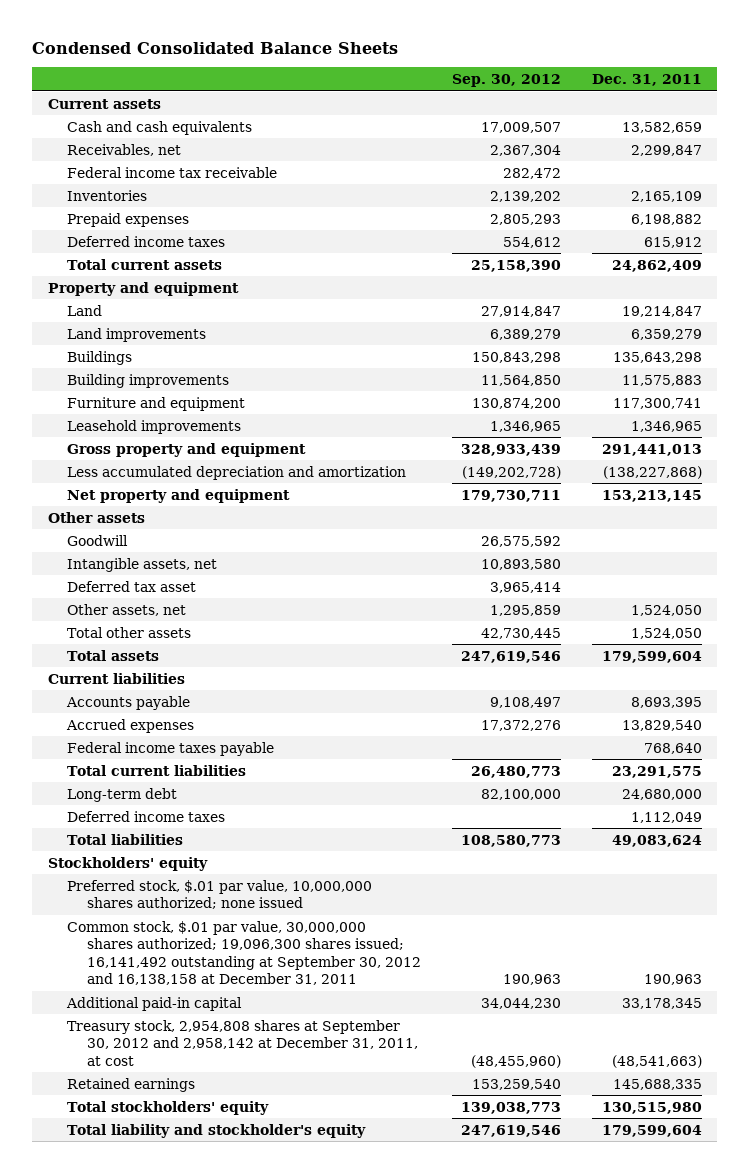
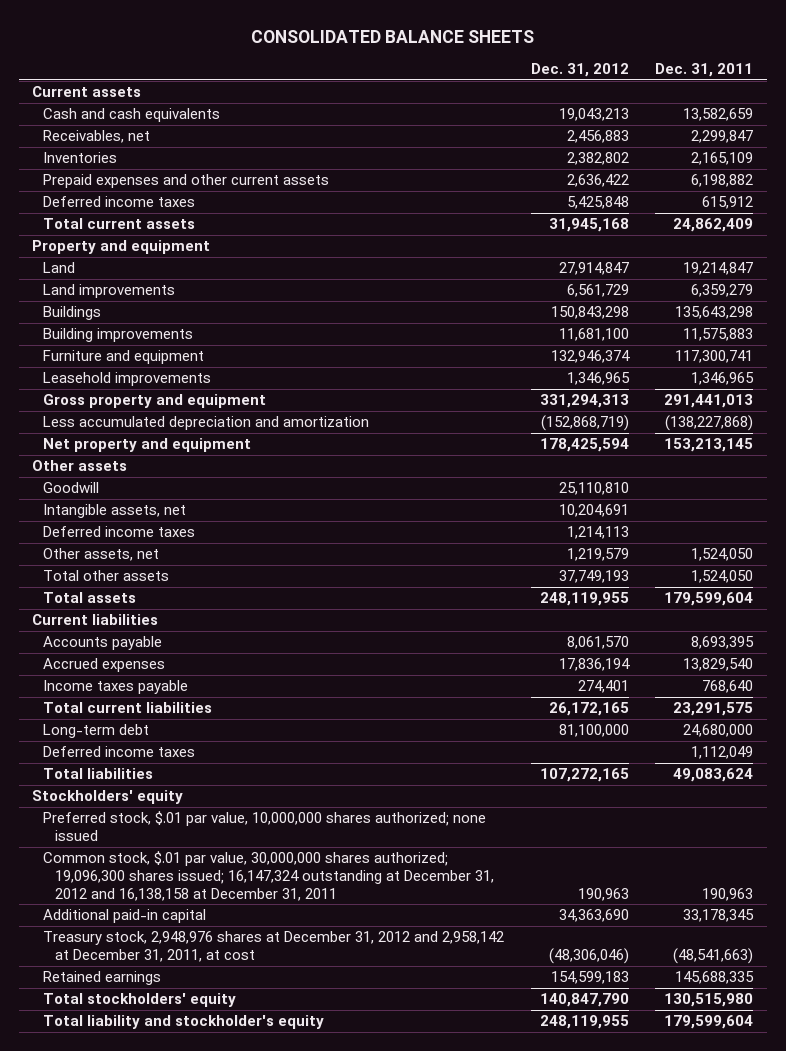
- Condensed Consolidated Balance Sheets
+ CONSOLIDATED BALANCE SHEETS
- | Sep. 30, 2012 | Dec. 31, 2011
+ | Dec. 31, 2012 | Dec. 31, 2011
- Federal income tax receivable | 282,472 |
- Prepaid expenses | 2,805,293 | 6,198,882
+ Prepaid expenses and other current assets | 2,636,422 | 6,198,882
- Deferred tax asset | 3,965,414 |
+ Deferred income taxes | 1,214,113 |
- Federal income taxes payable | | 768,640
+ Income taxes payable | 274,401 | 768,640
- Common stock, $.01 par value, 30,000,000 shares authorized; 19,096,300 shares issued; 16,141,492 outstanding at September 30, 2012 and 16,138,158 at December 31, 2011 | 190,963 | 190,963
+ Common stock, $.01 par value, 30,000,000 shares authorized; 19,096,300 shares issued; 16,147,324 outstanding at December 31, 2012 and 16,138,158 at December 31, 2011 | 190,963 | 190,963
- Treasury stock, 2,954,808 shares at September 30, 2012 and 2,958,142 at December 31, 2011, at cost | (48,455,960) | (48,541,663)
+ Treasury stock, 2,948,976 shares at December 31, 2012 and 2,958,142 at December 31, 2011, at cost | (48,306,046) | (48,541,663)

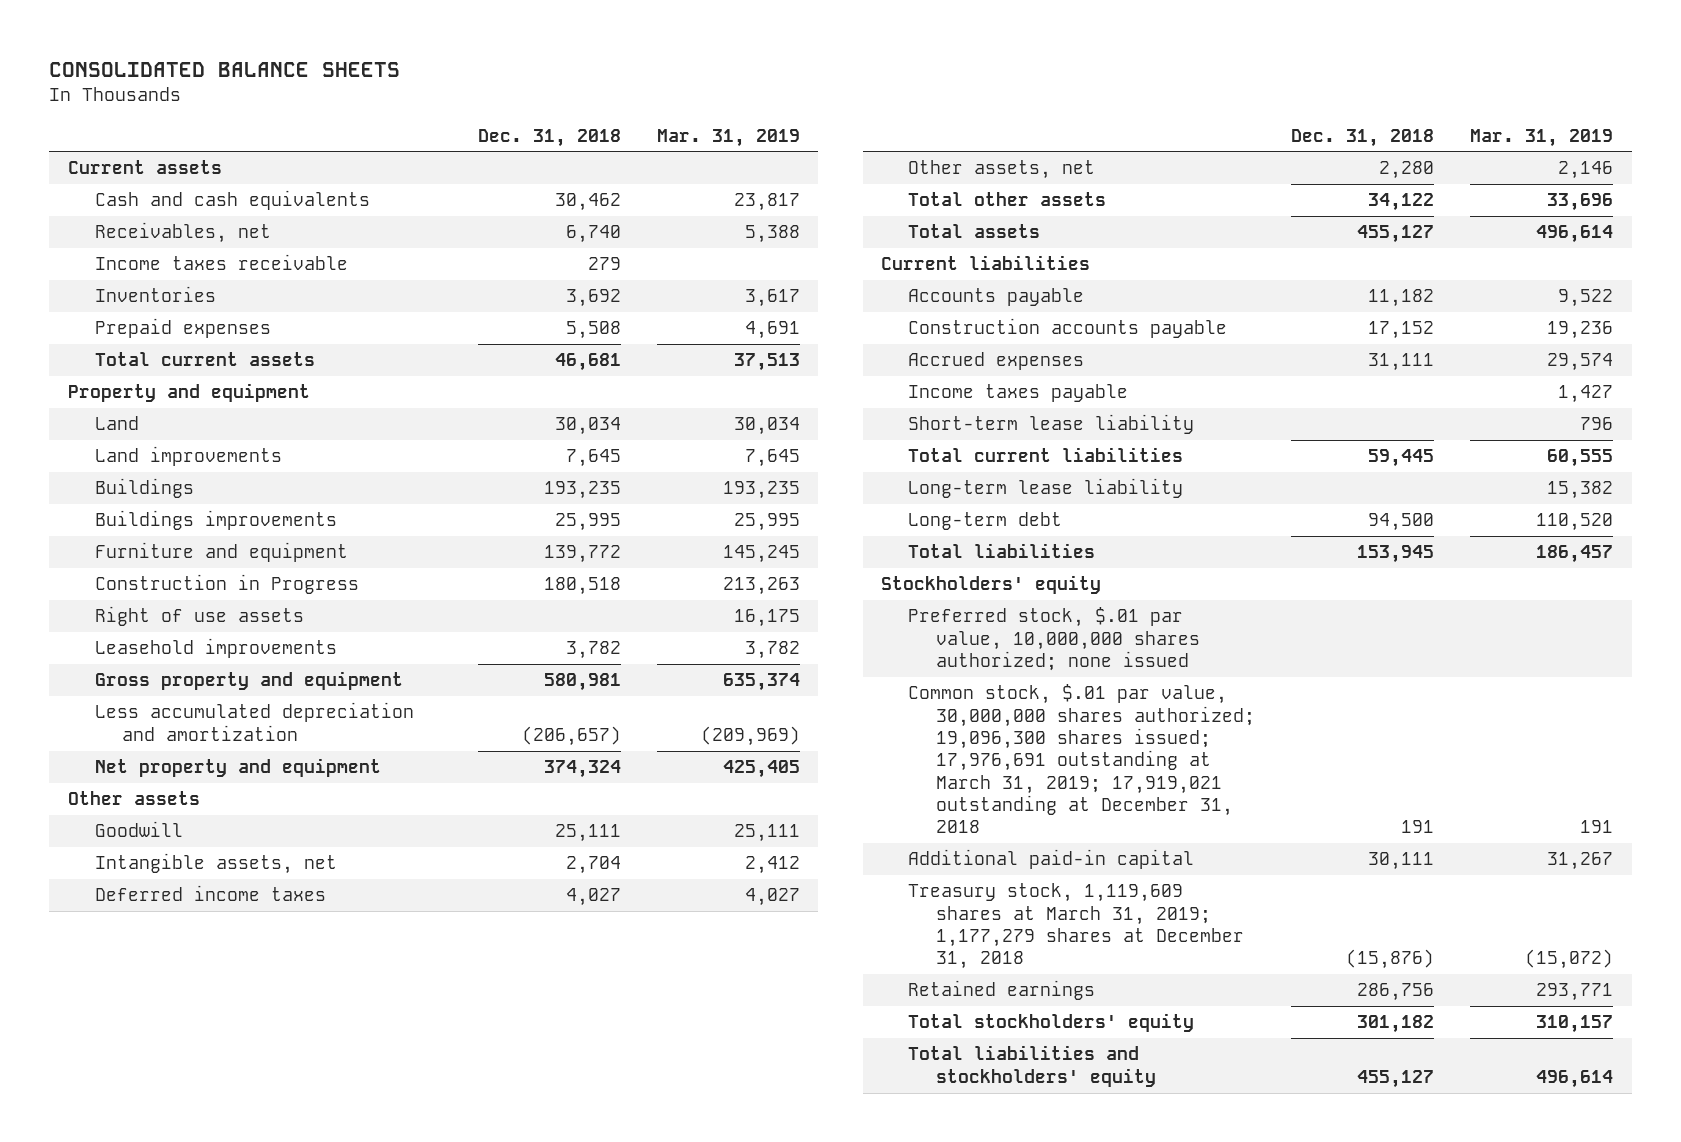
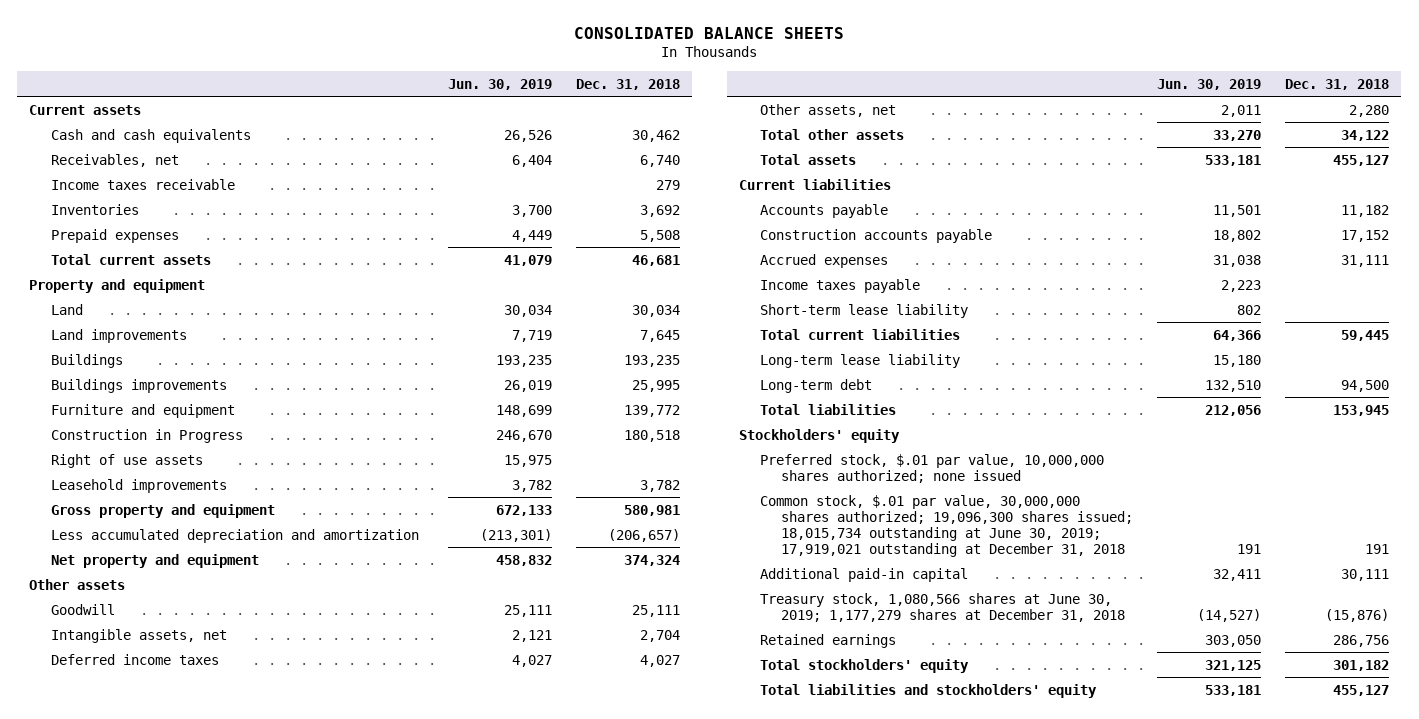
- | Dec. 31, 2018 | Mar. 31, 2019
+ | Jun. 30, 2019 | Dec. 31, 2018
- Common stock, $.01 par value, 30,000,000 shares authorized; 19,096,300 shares issued; 17,976,691 outstanding at March 31, 2019; 17,919,021 outstanding at December 31, 2018 | 191 | 191
+ Common stock, $.01 par value, 30,000,000 shares authorized; 19,096,300 shares issued; 18,015,734 outstanding at June 30, 2019; 17,919,021 outstanding at December 31, 2018 | 191 | 191
- Treasury stock, 1,119,609 shares at March 31, 2019; 1,177,279 shares at December 31, 2018 | (15,876) | (15,072)
+ Treasury stock, 1,080,566 shares at June 30, 2019; 1,177,279 shares at December 31, 2018 | (14,527) | (15,876)

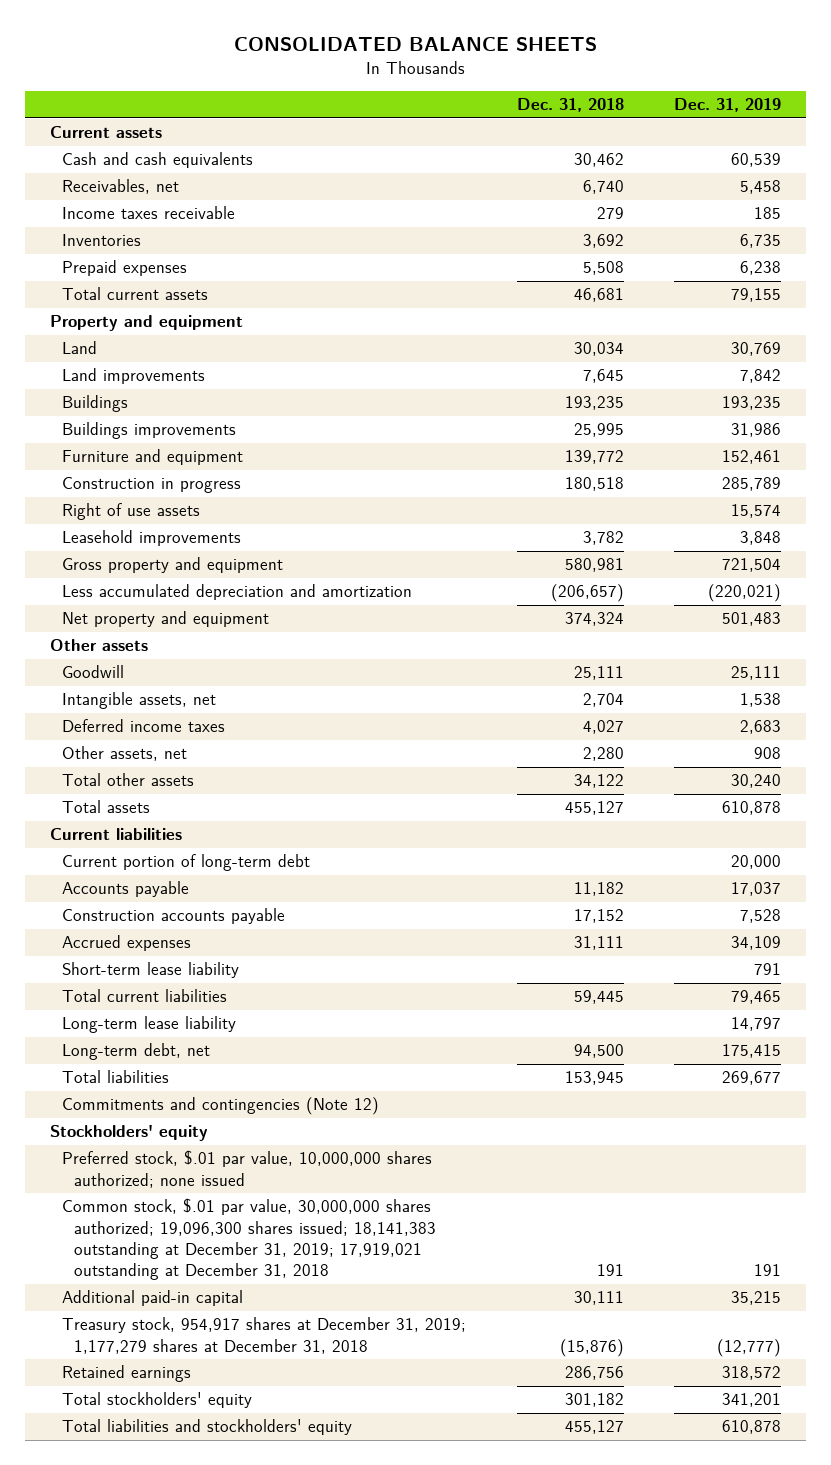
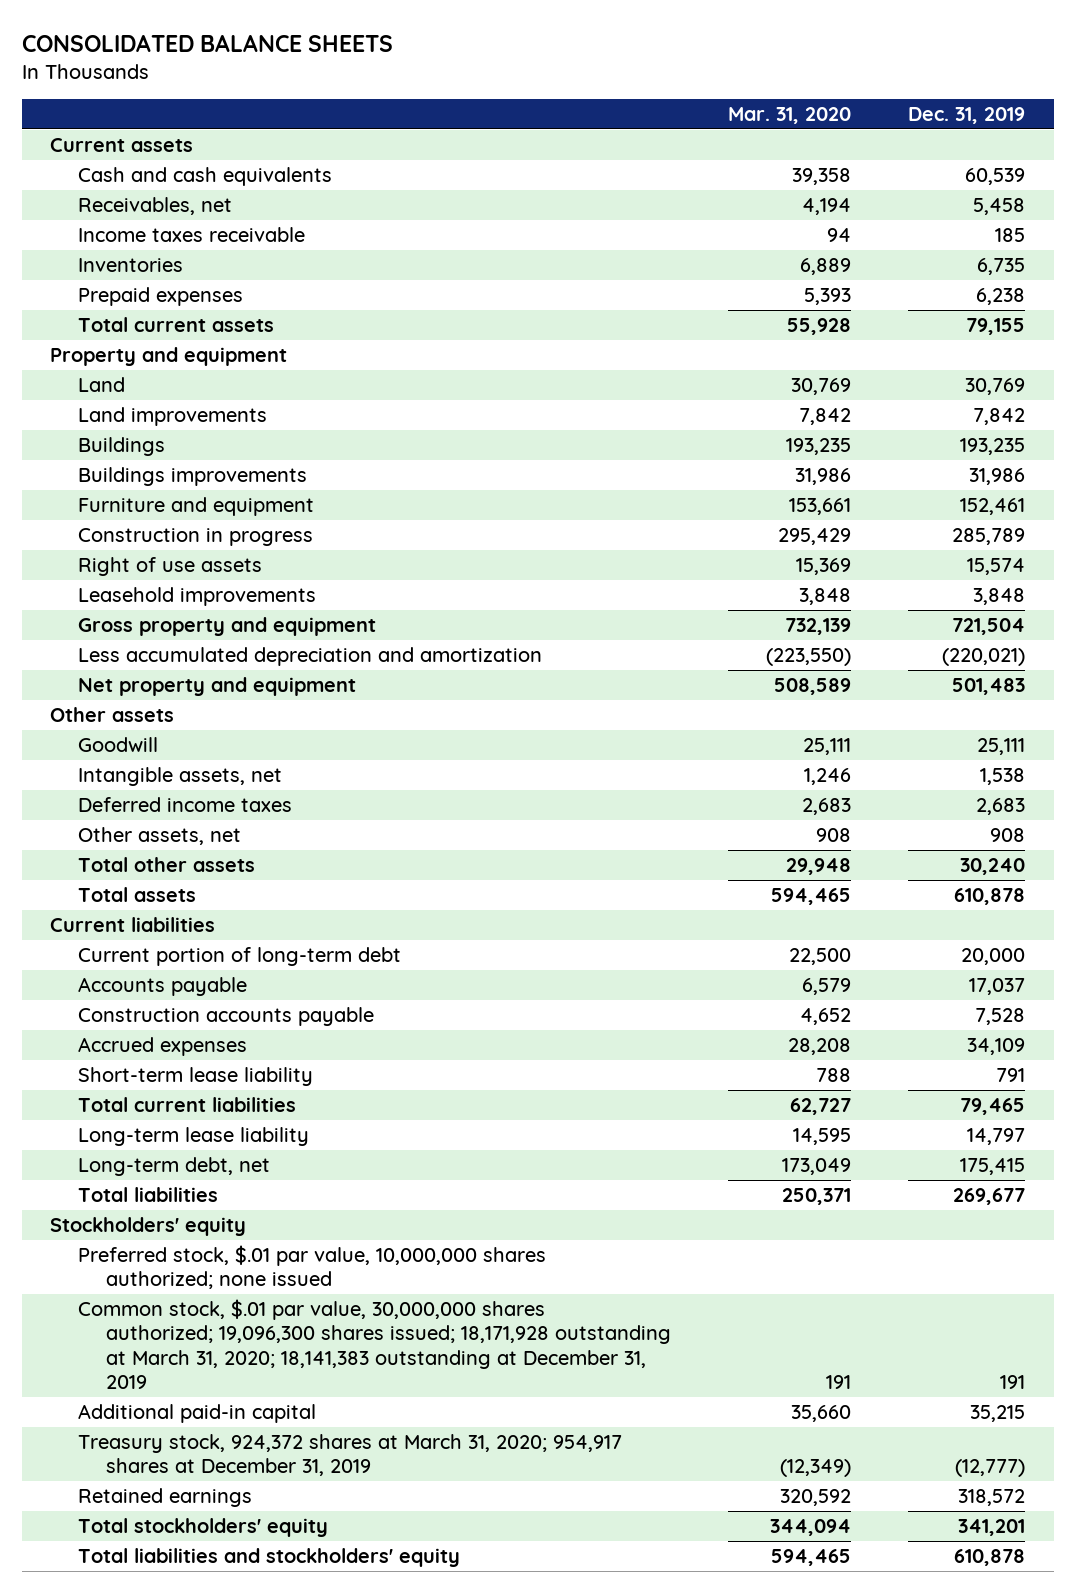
- | Dec. 31, 2018 | Dec. 31, 2019
+ | Mar. 31, 2020 | Dec. 31, 2019
- Commitments and contingencies (Note 12)
- Common stock, $.01 par value, 30,000,000 shares authorized; 19,096,300 shares issued; 18,141,383 outstanding at December 31, 2019; 17,919,021 outstanding at December 31, 2018 | 191 | 191
+ Common stock, $.01 par value, 30,000,000 shares authorized; 19,096,300 shares issued; 18,171,928 outstanding at March 31, 2020; 18,141,383 outstanding at December 31, 2019 | 191 | 191
- Treasury stock, 954,917 shares at December 31, 2019; 1,177,279 shares at December 31, 2018 | (15,876) | (12,777)
+ Treasury stock, 924,372 shares at March 31, 2020; 954,917 shares at December 31, 2019 | (12,349) | (12,777)

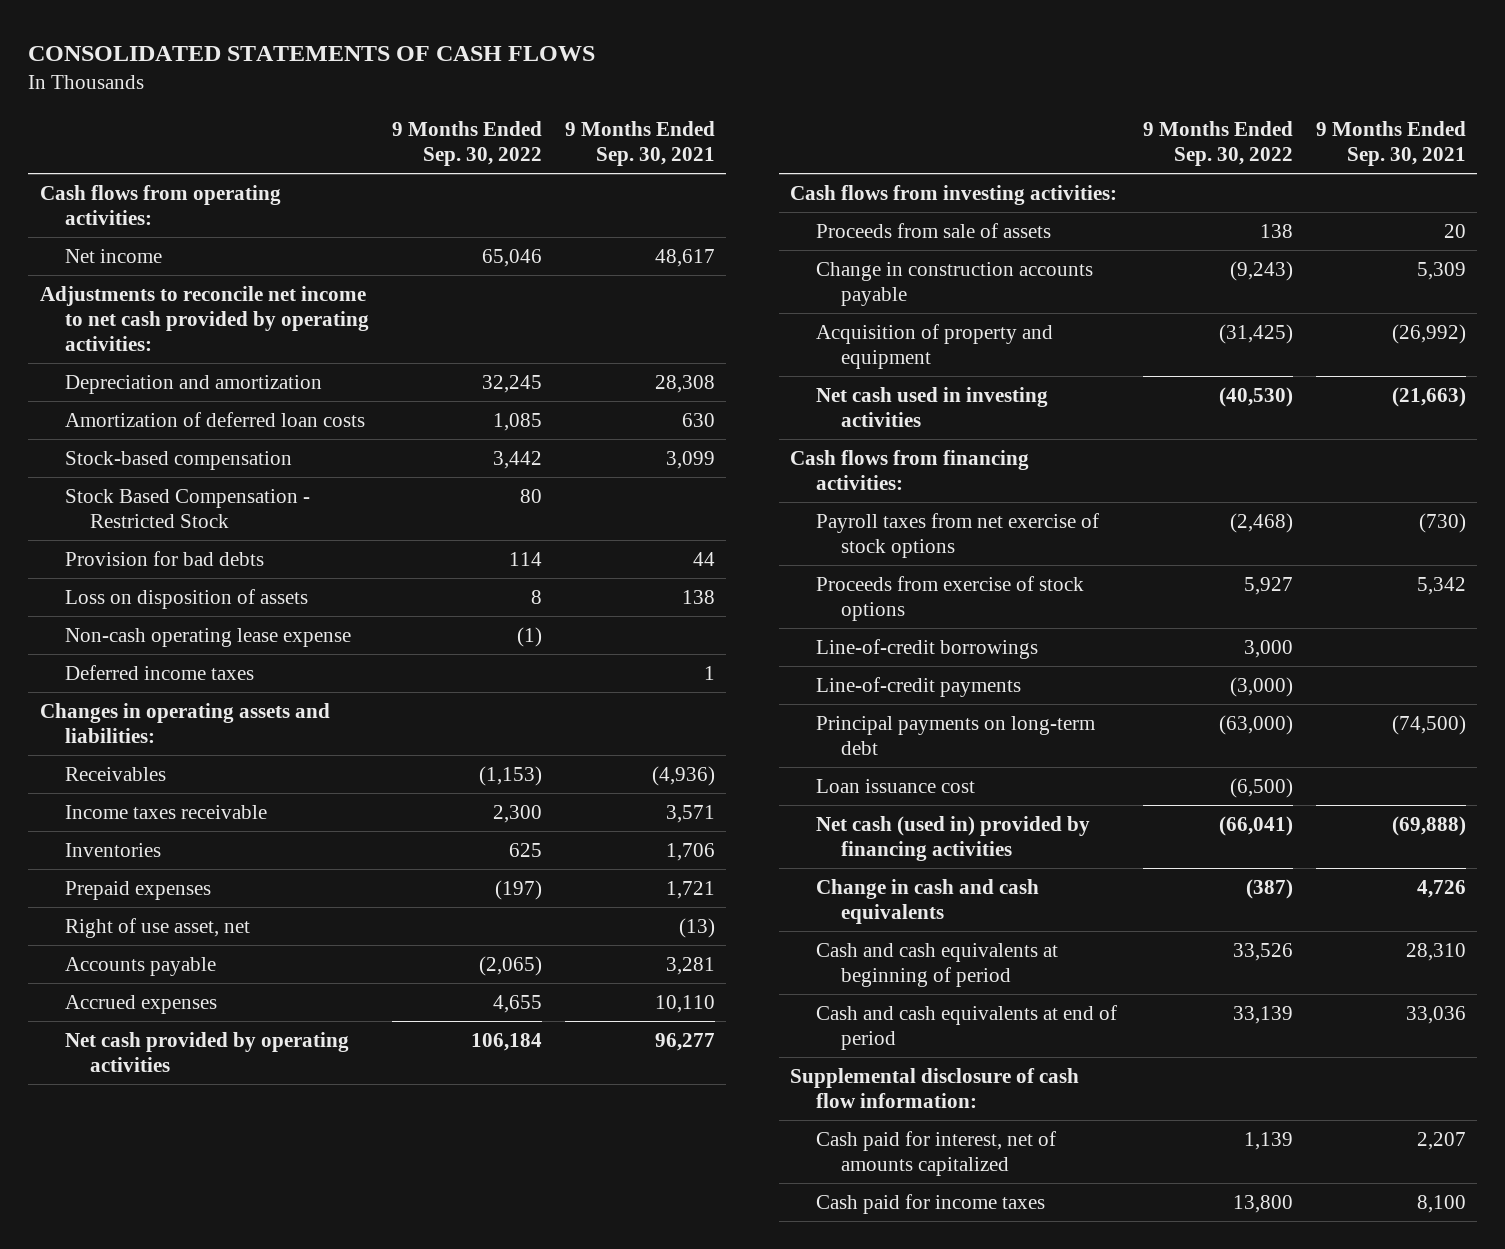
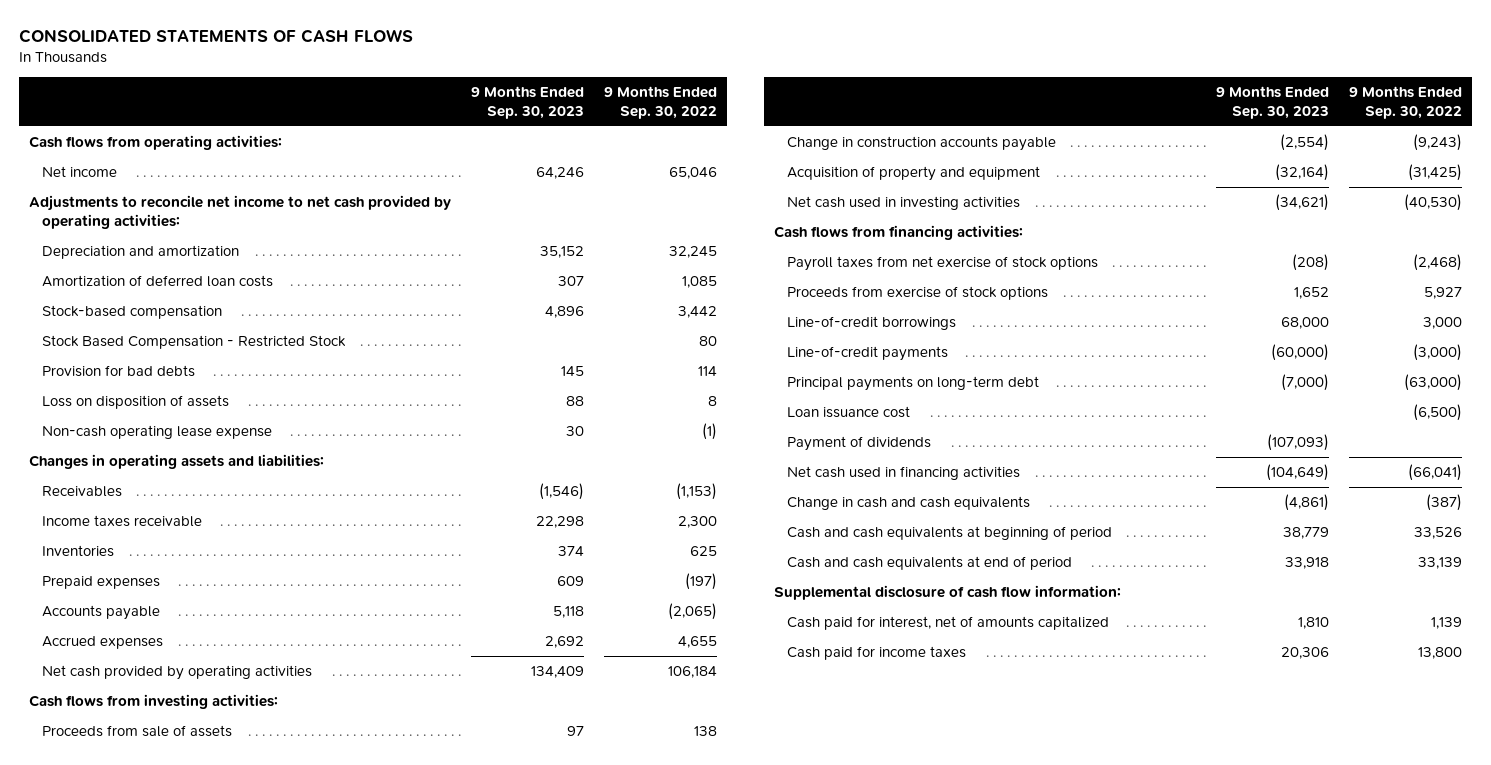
- | 9 Months Ended Sep. 30, 2022 | 9 Months Ended Sep. 30, 2021
+ | 9 Months Ended Sep. 30, 2023 | 9 Months Ended Sep. 30, 2022
- Deferred income taxes | | 1
- Right of use asset, net | | (13)
- Net cash (used in) provided by financing activities | (66,041) | (69,888)
+ Payment of dividends | (107,093) |
+ Net cash used in financing activities | (104,649) | (66,041)

